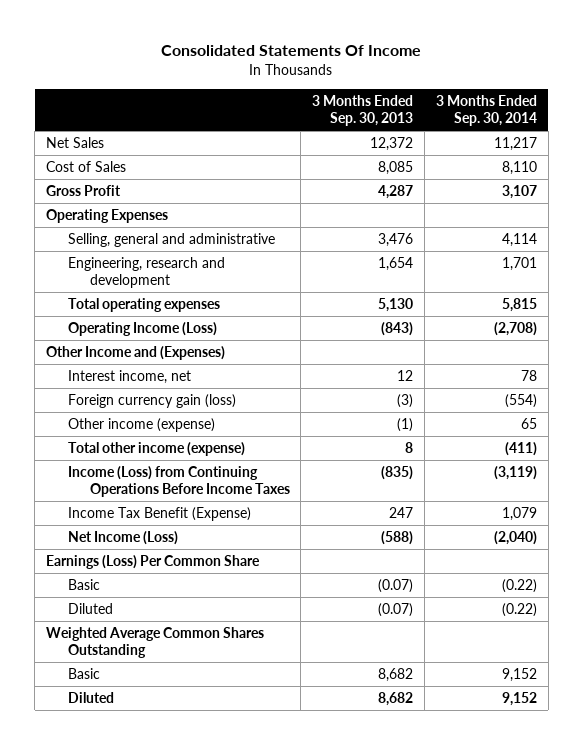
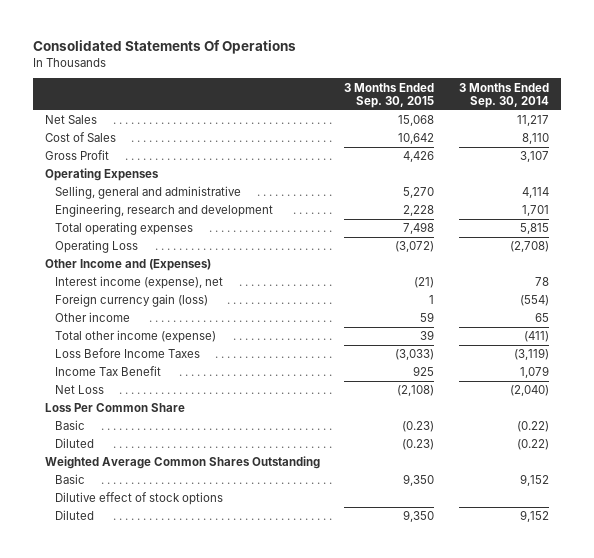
- Consolidated Statements Of Income
+ Consolidated Statements Of Operations
- | 3 Months Ended Sep. 30, 2013 | 3 Months Ended Sep. 30, 2014
+ | 3 Months Ended Sep. 30, 2015 | 3 Months Ended Sep. 30, 2014
- Operating Income (Loss) | (843) | (2,708)
+ Operating Loss | (3,072) | (2,708)
- Interest income, net | 12 | 78
+ Interest income (expense), net | (21) | 78
- Other income (expense) | (1) | 65
+ Other income | 59 | 65
- Income (Loss) from Continuing Operations Before Income Taxes | (835) | (3,119)
- Income Tax Benefit (Expense) | 247 | 1,079
- Net Income (Loss) | (588) | (2,040)
- Earnings (Loss) Per Common Share
+ Loss Before Income Taxes | (3,033) | (3,119)
+ Income Tax Benefit | 925 | 1,079
+ Net Loss | (2,108) | (2,040)
+ Loss Per Common Share
+ Dilutive effect of stock options

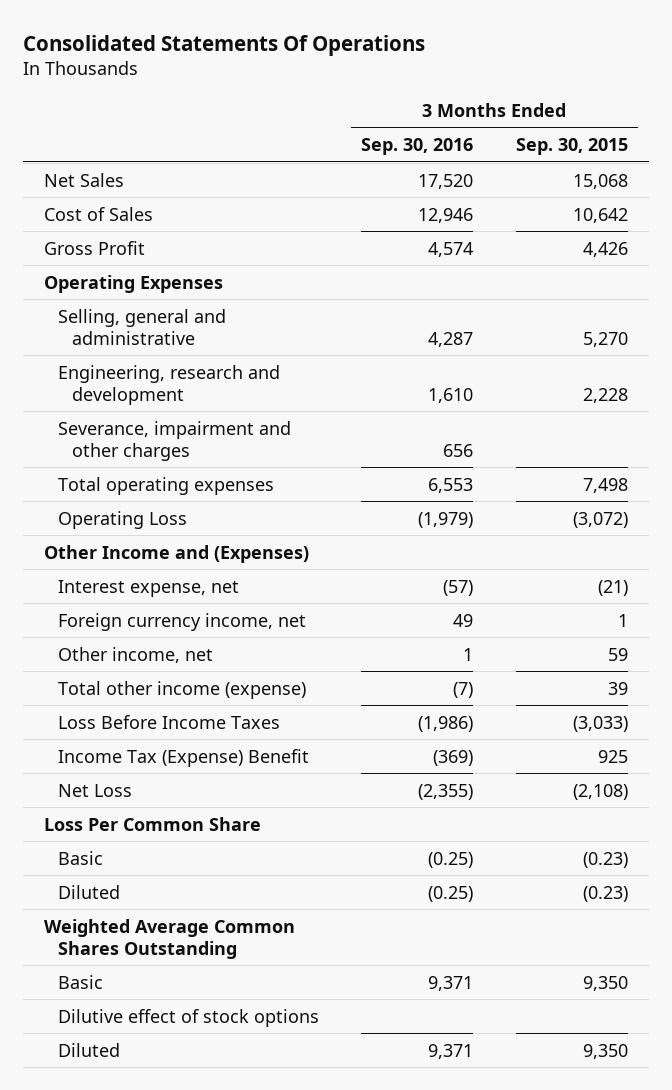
- | 3 Months Ended Sep. 30, 2015 | 3 Months Ended Sep. 30, 2014
+ | 3 Months Ended Sep. 30, 2016 | 3 Months Ended Sep. 30, 2015
+ Severance, impairment and other charges | 656 |
- Interest income (expense), net | (21) | 78
- Foreign currency gain (loss) | 1 | (554)
- Other income | 59 | 65
+ Interest expense, net | (57) | (21)
+ Foreign currency income, net | 49 | 1
+ Other income, net | 1 | 59
- Income Tax Benefit | 925 | 1,079
+ Income Tax (Expense) Benefit | (369) | 925

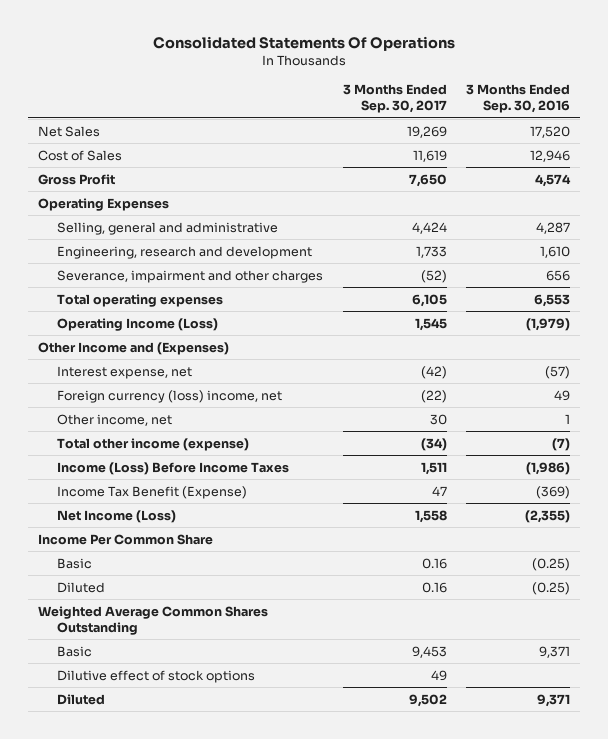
- | 3 Months Ended Sep. 30, 2016 | 3 Months Ended Sep. 30, 2015
+ | 3 Months Ended Sep. 30, 2017 | 3 Months Ended Sep. 30, 2016
- Operating Loss | (1,979) | (3,072)
+ Operating Income (Loss) | 1,545 | (1,979)
- Foreign currency income, net | 49 | 1
+ Foreign currency (loss) income, net | (22) | 49
- Loss Before Income Taxes | (1,986) | (3,033)
- Income Tax (Expense) Benefit | (369) | 925
- Net Loss | (2,355) | (2,108)
- Loss Per Common Share
+ Income (Loss) Before Income Taxes | 1,511 | (1,986)
+ Income Tax Benefit (Expense) | 47 | (369)
+ Net Income (Loss) | 1,558 | (2,355)
+ Income Per Common Share

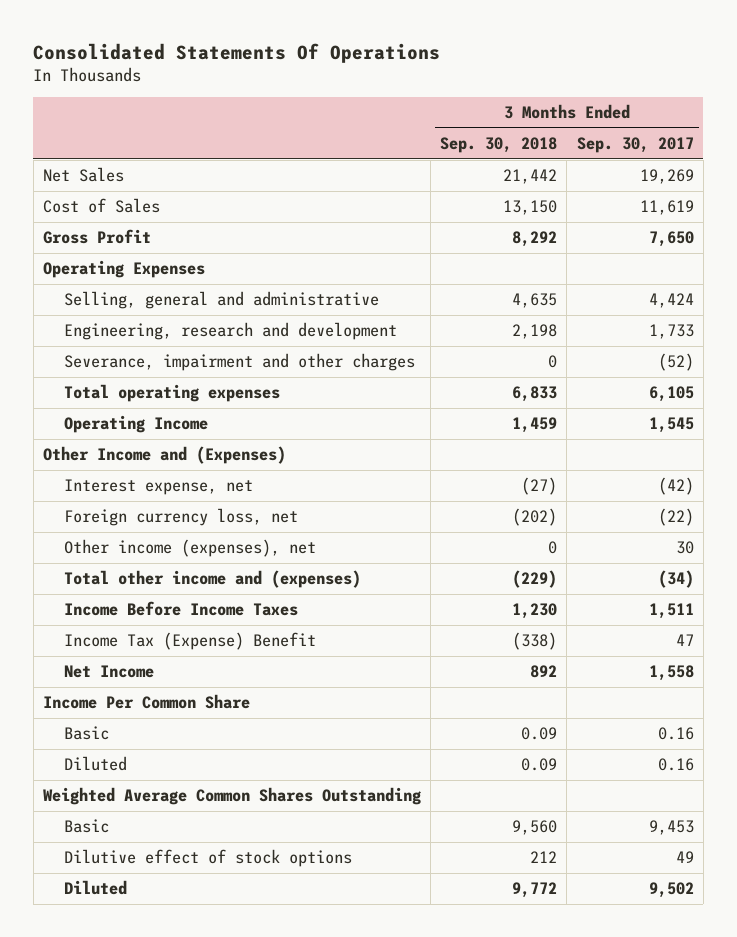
- | 3 Months Ended Sep. 30, 2017 | 3 Months Ended Sep. 30, 2016
+ | 3 Months Ended Sep. 30, 2018 | 3 Months Ended Sep. 30, 2017
- Operating Income (Loss) | 1,545 | (1,979)
+ Operating Income | 1,459 | 1,545
- Foreign currency (loss) income, net | (22) | 49
- Other income, net | 30 | 1
- Total other income (expense) | (34) | (7)
- Income (Loss) Before Income Taxes | 1,511 | (1,986)
- Income Tax Benefit (Expense) | 47 | (369)
- Net Income (Loss) | 1,558 | (2,355)
+ Foreign currency loss, net | (202) | (22)
+ Other income (expenses), net | 0 | 30
+ Total other income and (expenses) | (229) | (34)
+ Income Before Income Taxes | 1,230 | 1,511
+ Income Tax (Expense) Benefit | (338) | 47
+ Net Income | 892 | 1,558

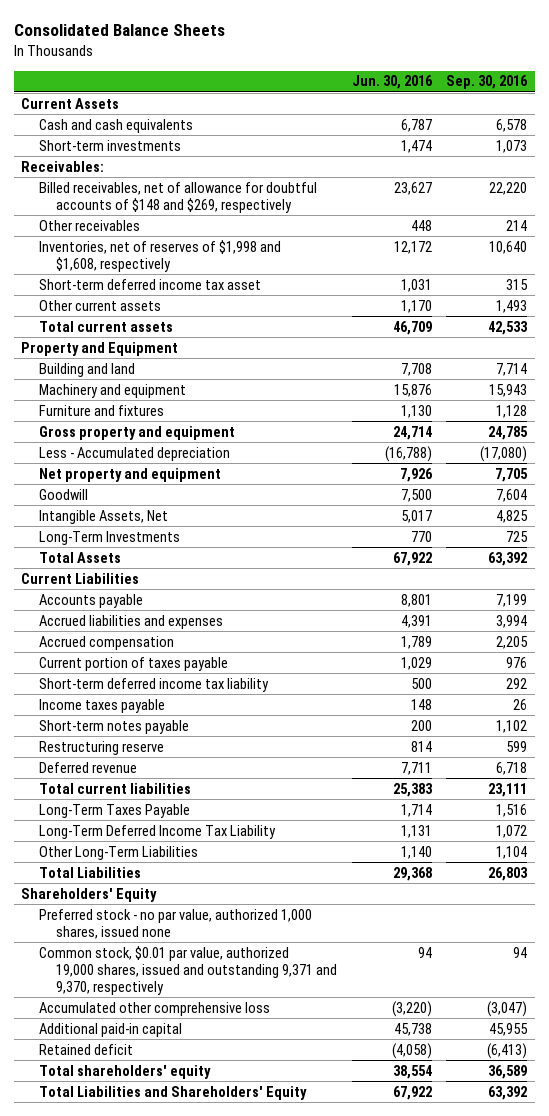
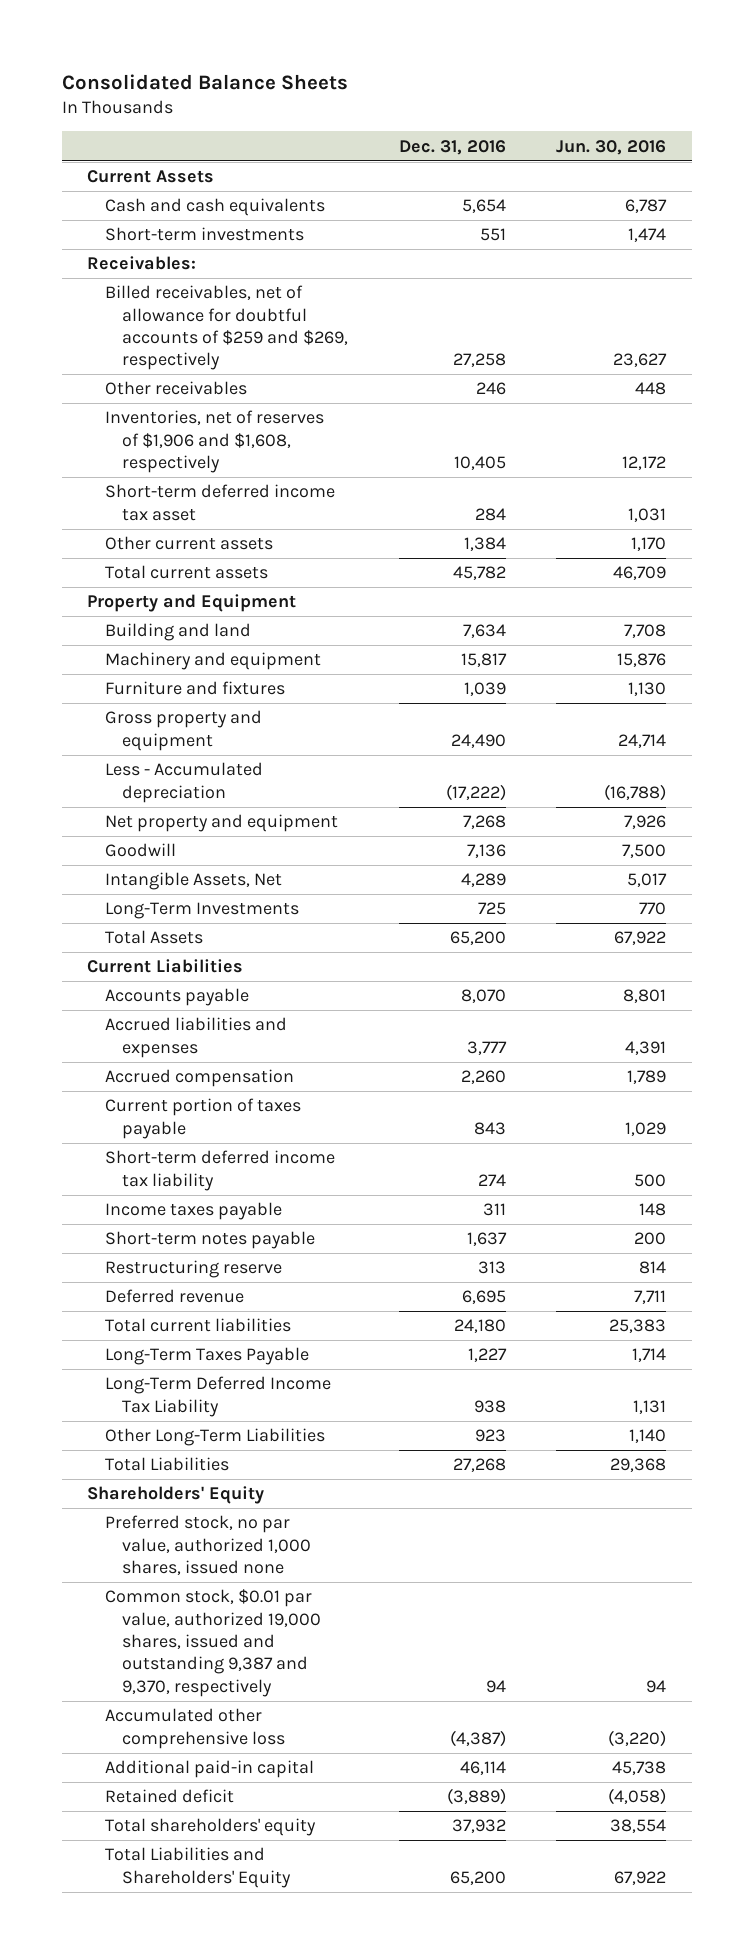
- | Jun. 30, 2016 | Sep. 30, 2016
+ | Dec. 31, 2016 | Jun. 30, 2016
- Billed receivables, net of allowance for doubtful accounts of $148 and $269, respectively | 23,627 | 22,220
+ Billed receivables, net of allowance for doubtful accounts of $259 and $269, respectively | 27,258 | 23,627
- Inventories, net of reserves of $1,998 and $1,608, respectively | 12,172 | 10,640
+ Inventories, net of reserves of $1,906 and $1,608, respectively | 10,405 | 12,172
- Preferred stock - no par value, authorized 1,000 shares, issued none
- Common stock, $0.01 par value, authorized 19,000 shares, issued and outstanding 9,371 and 9,370, respectively | 94 | 94
+ Preferred stock, no par value, authorized 1,000 shares, issued none
+ Common stock, $0.01 par value, authorized 19,000 shares, issued and outstanding 9,387 and 9,370, respectively | 94 | 94

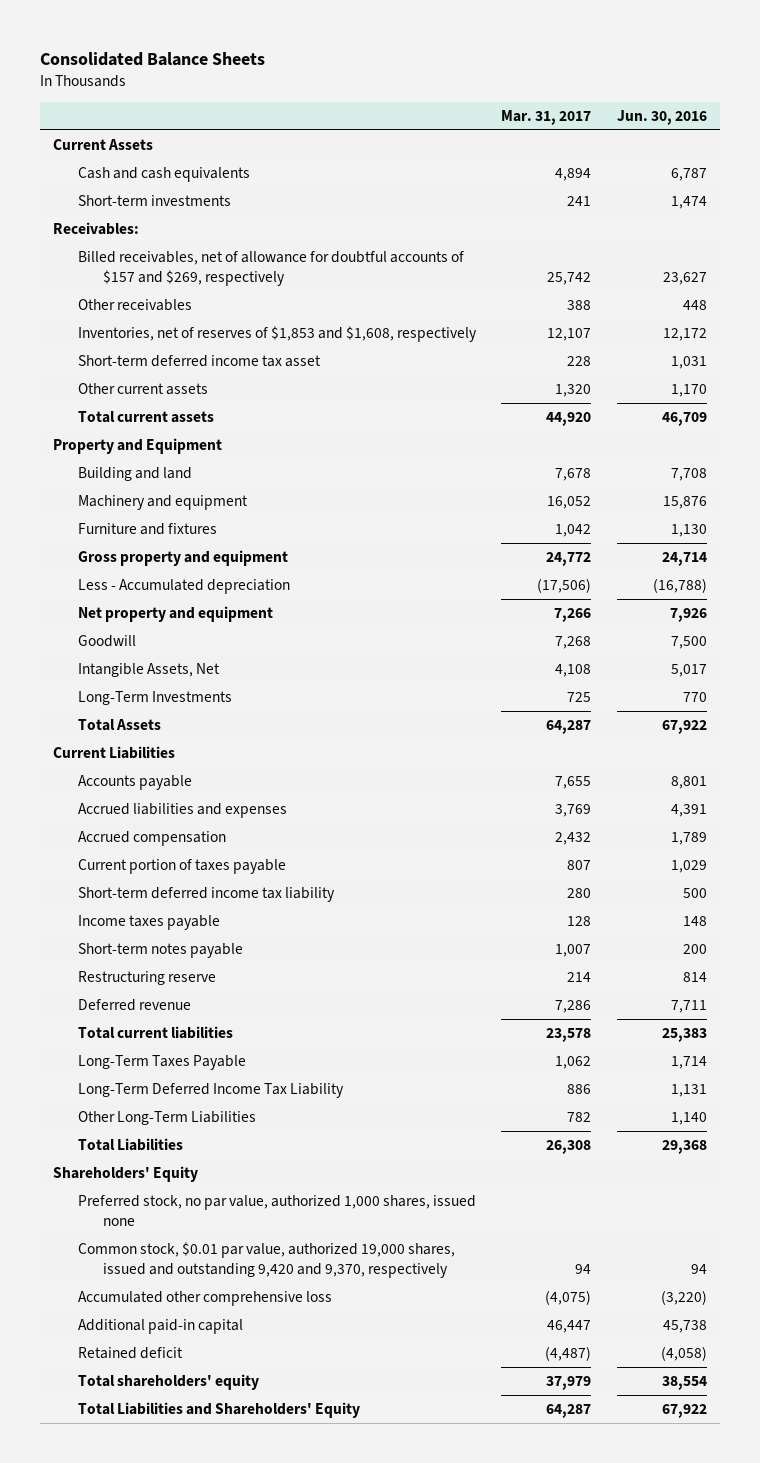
- | Dec. 31, 2016 | Jun. 30, 2016
+ | Mar. 31, 2017 | Jun. 30, 2016
- Billed receivables, net of allowance for doubtful accounts of $259 and $269, respectively | 27,258 | 23,627
+ Billed receivables, net of allowance for doubtful accounts of $157 and $269, respectively | 25,742 | 23,627
- Inventories, net of reserves of $1,906 and $1,608, respectively | 10,405 | 12,172
+ Inventories, net of reserves of $1,853 and $1,608, respectively | 12,107 | 12,172
- Common stock, $0.01 par value, authorized 19,000 shares, issued and outstanding 9,387 and 9,370, respectively | 94 | 94
+ Common stock, $0.01 par value, authorized 19,000 shares, issued and outstanding 9,420 and 9,370, respectively | 94 | 94

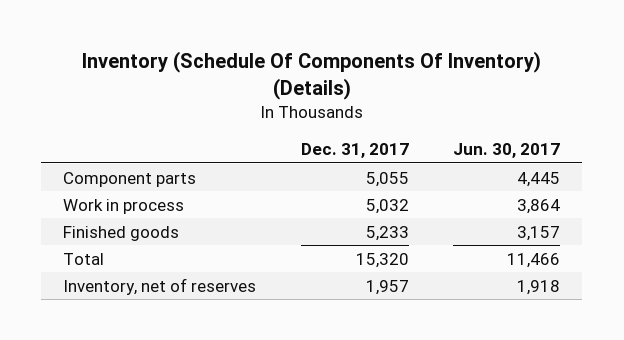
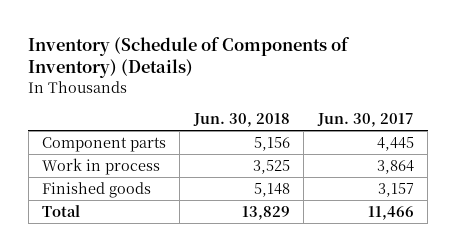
- Inventory (Schedule Of Components Of Inventory) (Details)
+ Inventory (Schedule of Components of Inventory) (Details)
- | Dec. 31, 2017 | Jun. 30, 2017
+ | Jun. 30, 2018 | Jun. 30, 2017
- Inventory, net of reserves | 1,957 | 1,918

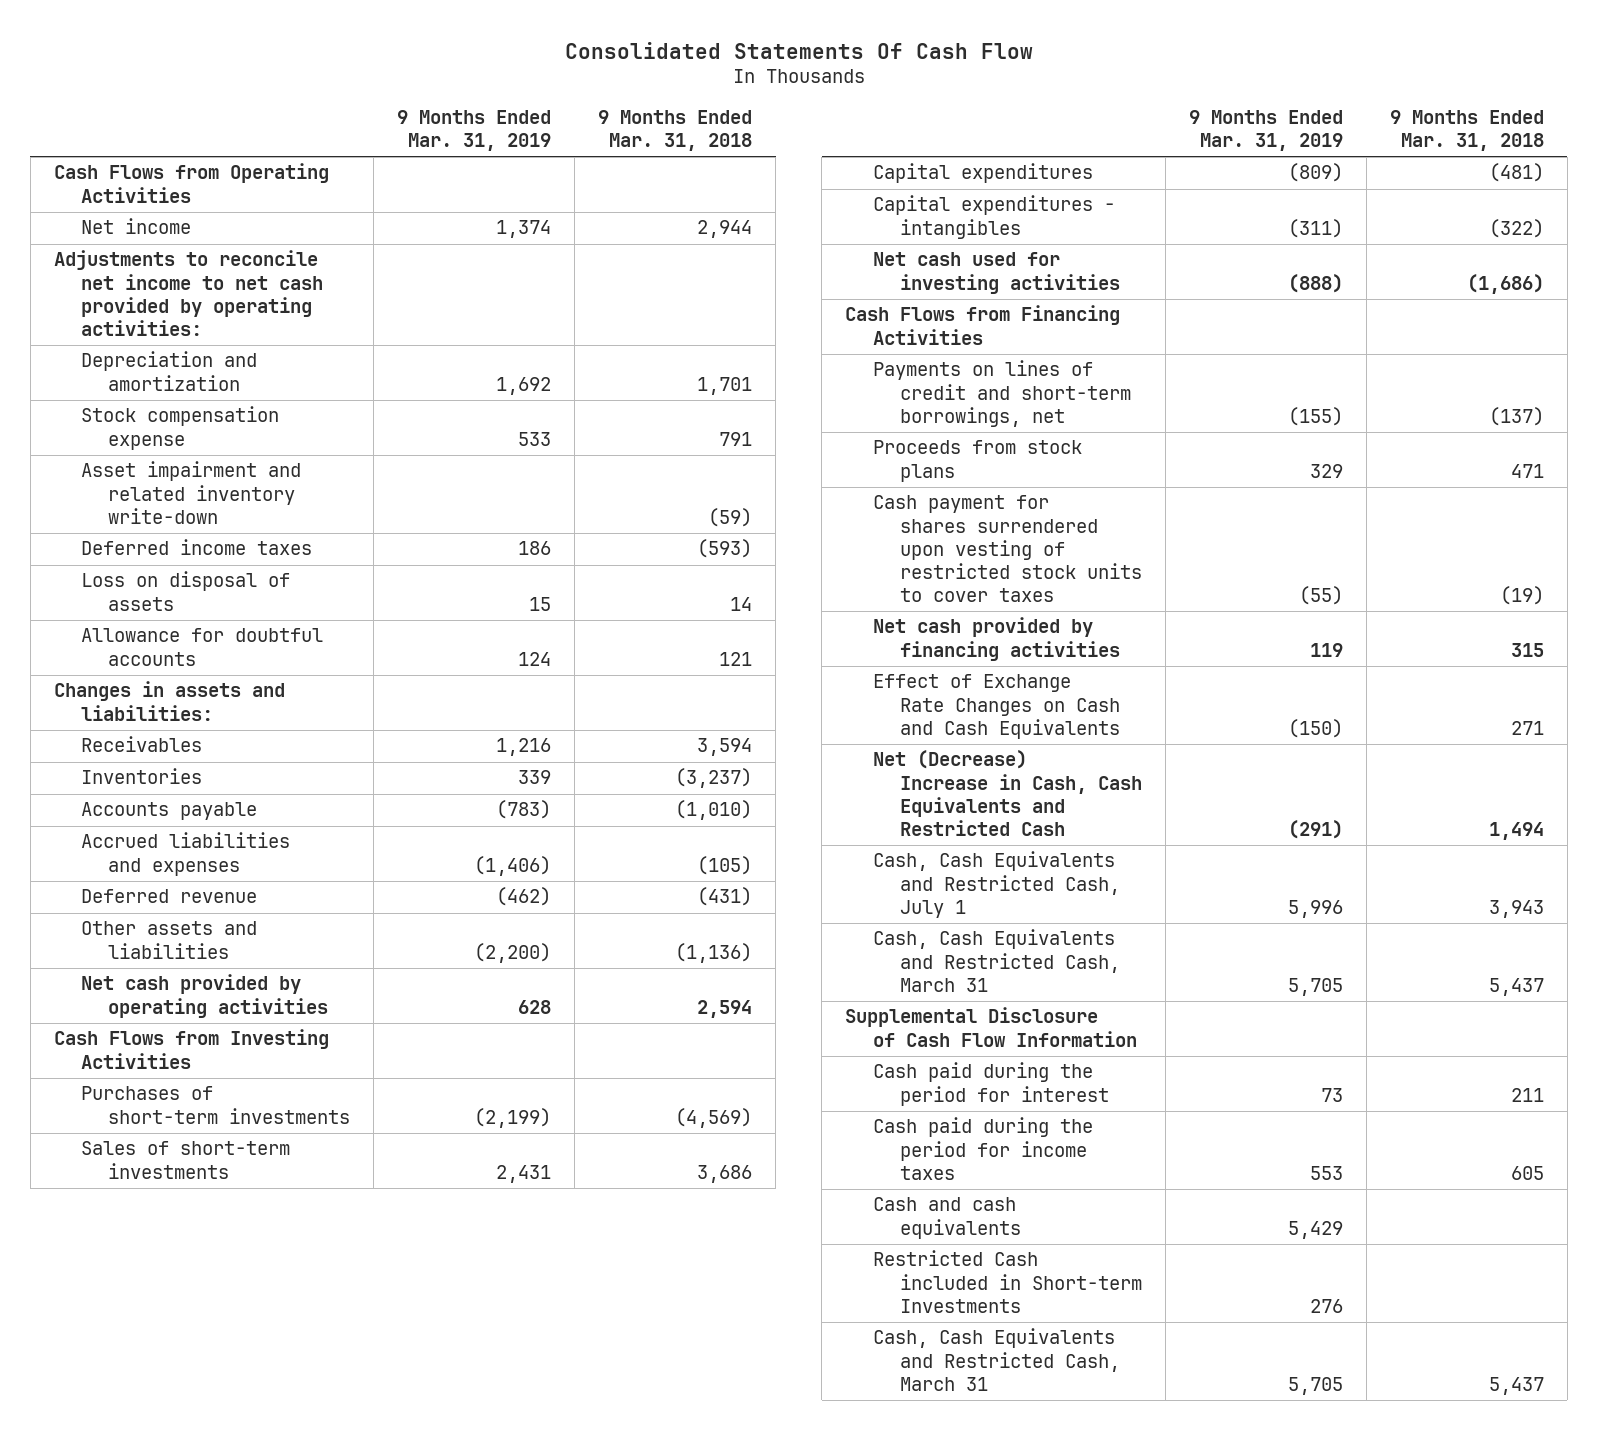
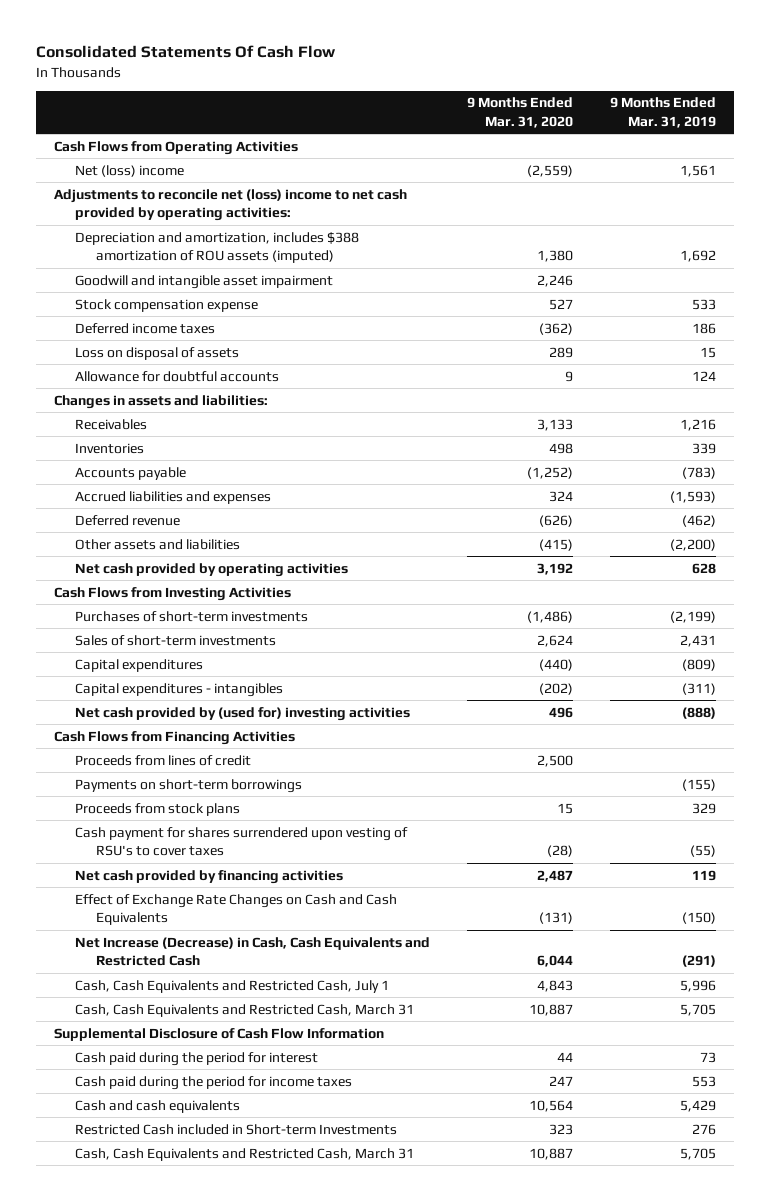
- | 9 Months Ended Mar. 31, 2019 | 9 Months Ended Mar. 31, 2018
+ | 9 Months Ended Mar. 31, 2020 | 9 Months Ended Mar. 31, 2019
- Net income | 1,374 | 2,944
- Adjustments to reconcile net income to net cash provided by operating activities:
- Depreciation and amortization | 1,692 | 1,701
+ Net (loss) income | (2,559) | 1,561
+ Adjustments to reconcile net (loss) income to net cash provided by operating activities:
+ Depreciation and amortization, includes $388 amortization of ROU assets (imputed) | 1,380 | 1,692
+ Goodwill and intangible asset impairment | 2,246 |
- Asset impairment and related inventory write-down | | (59)
- Accrued liabilities and expenses | (1,406) | (105)
+ Accrued liabilities and expenses | 324 | (1,593)
- Net cash used for investing activities | (888) | (1,686)
+ Net cash provided by (used for) investing activities | 496 | (888)
- Payments on lines of credit and short-term borrowings, net | (155) | (137)
+ Proceeds from lines of credit | 2,500 |
+ Payments on short-term borrowings | | (155)
- Cash payment for shares surrendered upon vesting of restricted stock units to cover taxes | (55) | (19)
+ Cash payment for shares surrendered upon vesting of RSU's to cover taxes | (28) | (55)
- Net (Decrease) Increase in Cash, Cash Equivalents and Restricted Cash | (291) | 1,494
+ Net Increase (Decrease) in Cash, Cash Equivalents and Restricted Cash | 6,044 | (291)

